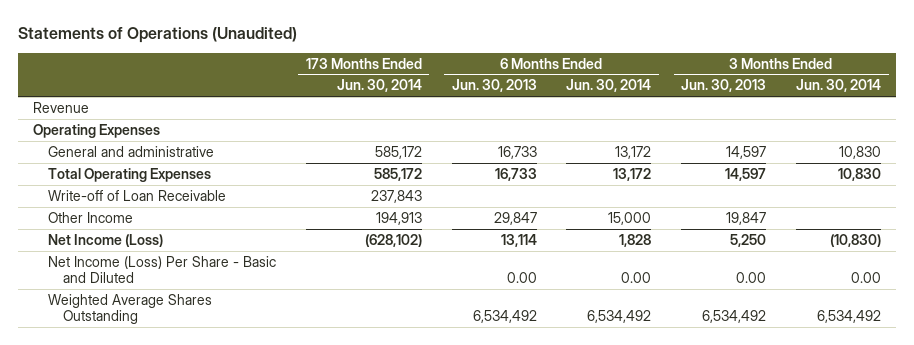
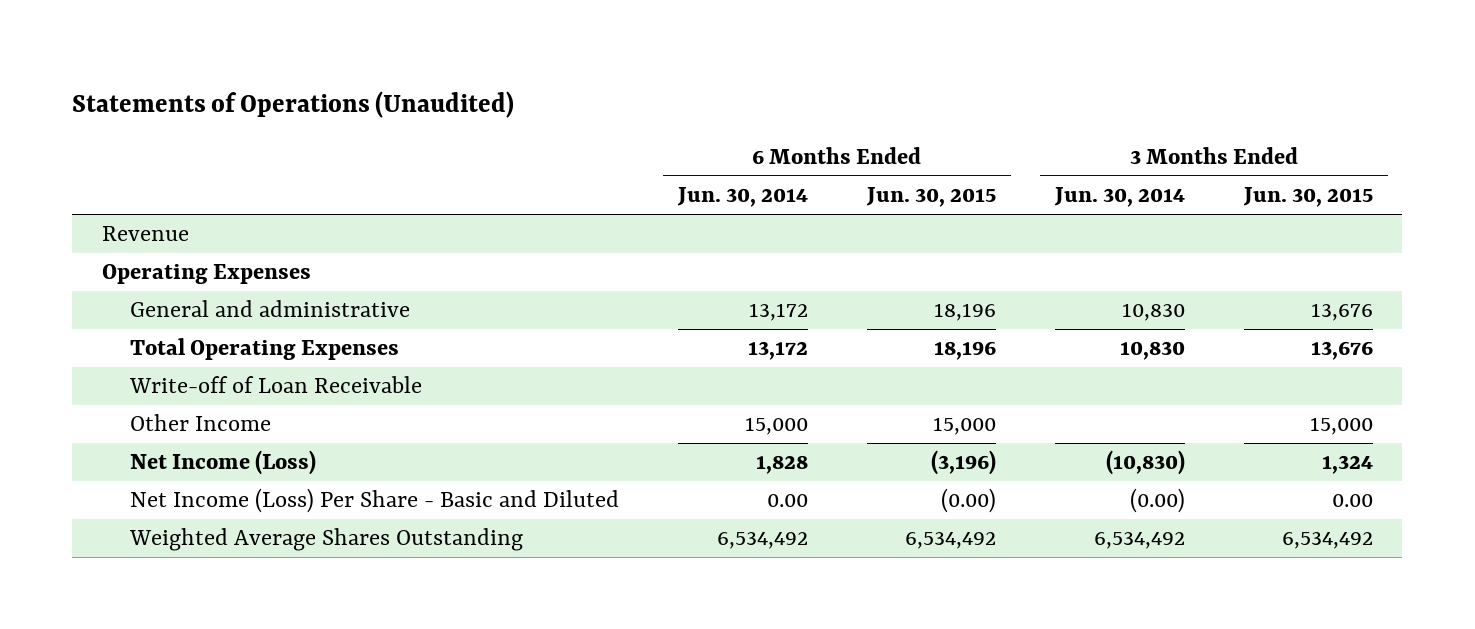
- | 173 Months Ended Jun. 30, 2014 | 6 Months Ended Jun. 30, 2013 | 6 Months Ended Jun. 30, 2014 | 3 Months Ended Jun. 30, 2013 | 3 Months Ended Jun. 30, 2014
+ | 6 Months Ended Jun. 30, 2014 | 6 Months Ended Jun. 30, 2015 | 3 Months Ended Jun. 30, 2014 | 3 Months Ended Jun. 30, 2015
- Net Income (Loss) Per Share - Basic and Diluted | | 0.00 | 0.00 | 0.00 | 0.00
+ Net Income (Loss) Per Share - Basic and Diluted | 0.00 | (0.00) | (0.00) | 0.00

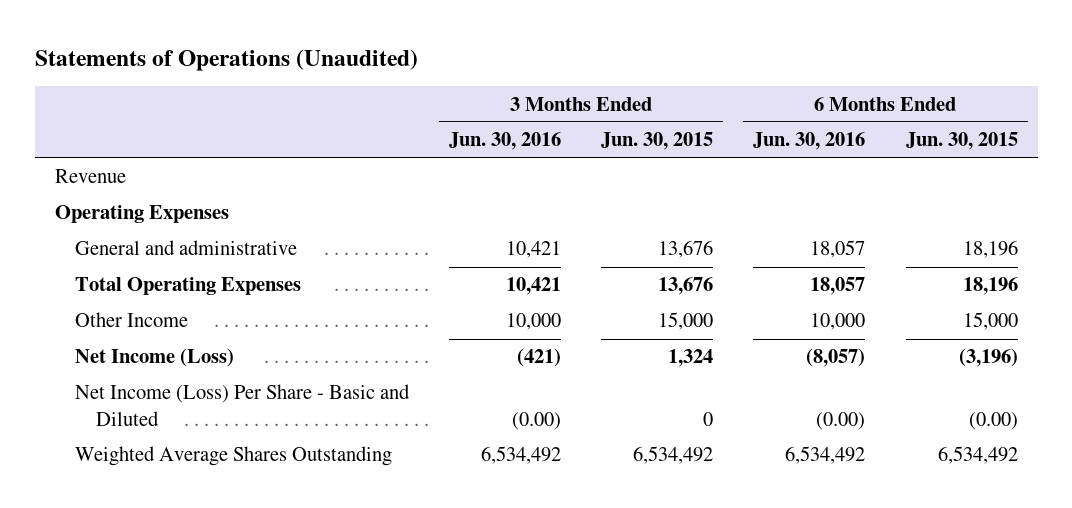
- | 6 Months Ended Jun. 30, 2014 | 6 Months Ended Jun. 30, 2015 | 3 Months Ended Jun. 30, 2014 | 3 Months Ended Jun. 30, 2015
+ | 3 Months Ended Jun. 30, 2016 | 3 Months Ended Jun. 30, 2015 | 6 Months Ended Jun. 30, 2016 | 6 Months Ended Jun. 30, 2015
- Write-off of Loan Receivable
- Net Income (Loss) Per Share - Basic and Diluted | 0.00 | (0.00) | (0.00) | 0.00
+ Net Income (Loss) Per Share - Basic and Diluted | (0.00) | 0 | (0.00) | (0.00)

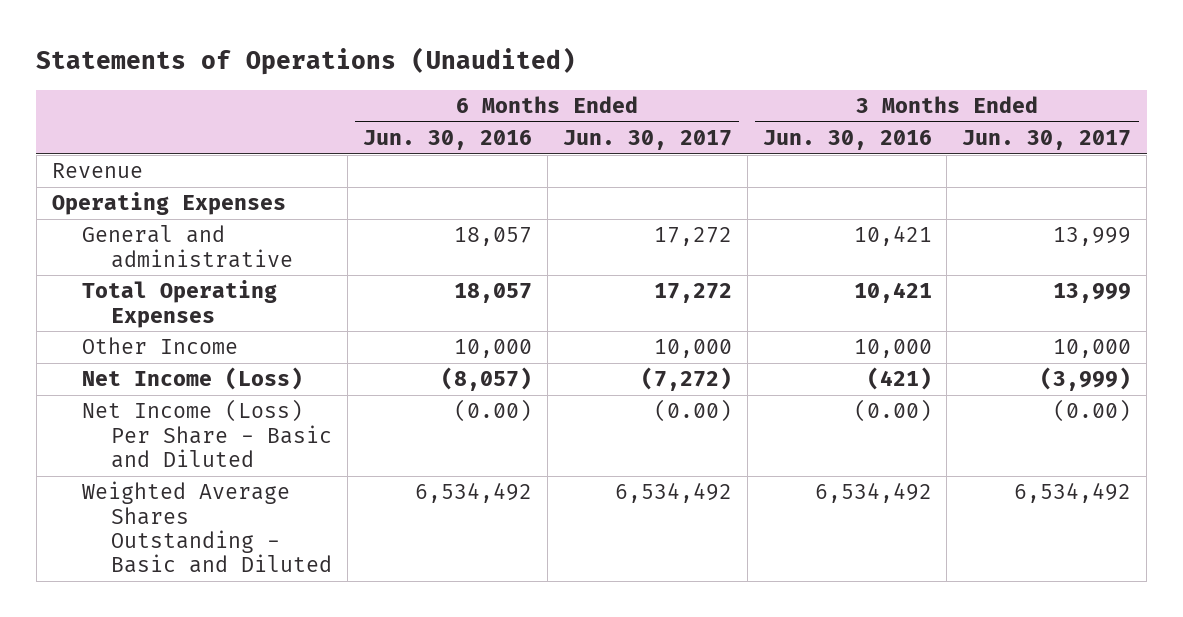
- | 3 Months Ended Jun. 30, 2016 | 3 Months Ended Jun. 30, 2015 | 6 Months Ended Jun. 30, 2016 | 6 Months Ended Jun. 30, 2015
+ | 6 Months Ended Jun. 30, 2016 | 6 Months Ended Jun. 30, 2017 | 3 Months Ended Jun. 30, 2016 | 3 Months Ended Jun. 30, 2017
- Weighted Average Shares Outstanding | 6,534,492 | 6,534,492 | 6,534,492 | 6,534,492
+ Weighted Average Shares Outstanding - Basic and Diluted | 6,534,492 | 6,534,492 | 6,534,492 | 6,534,492

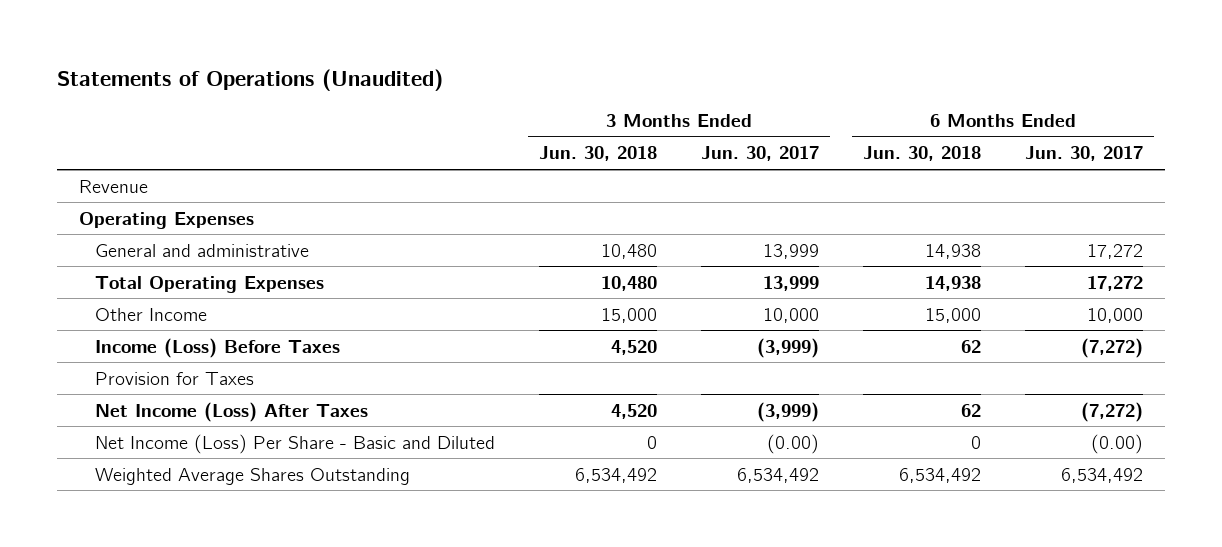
- | 6 Months Ended Jun. 30, 2016 | 6 Months Ended Jun. 30, 2017 | 3 Months Ended Jun. 30, 2016 | 3 Months Ended Jun. 30, 2017
+ | 3 Months Ended Jun. 30, 2018 | 3 Months Ended Jun. 30, 2017 | 6 Months Ended Jun. 30, 2018 | 6 Months Ended Jun. 30, 2017
- Net Income (Loss) | (8,057) | (7,272) | (421) | (3,999)
+ Income (Loss) Before Taxes | 4,520 | (3,999) | 62 | (7,272)
+ Provision for Taxes
+ Net Income (Loss) After Taxes | 4,520 | (3,999) | 62 | (7,272)
- Weighted Average Shares Outstanding - Basic and Diluted | 6,534,492 | 6,534,492 | 6,534,492 | 6,534,492
+ Weighted Average Shares Outstanding | 6,534,492 | 6,534,492 | 6,534,492 | 6,534,492

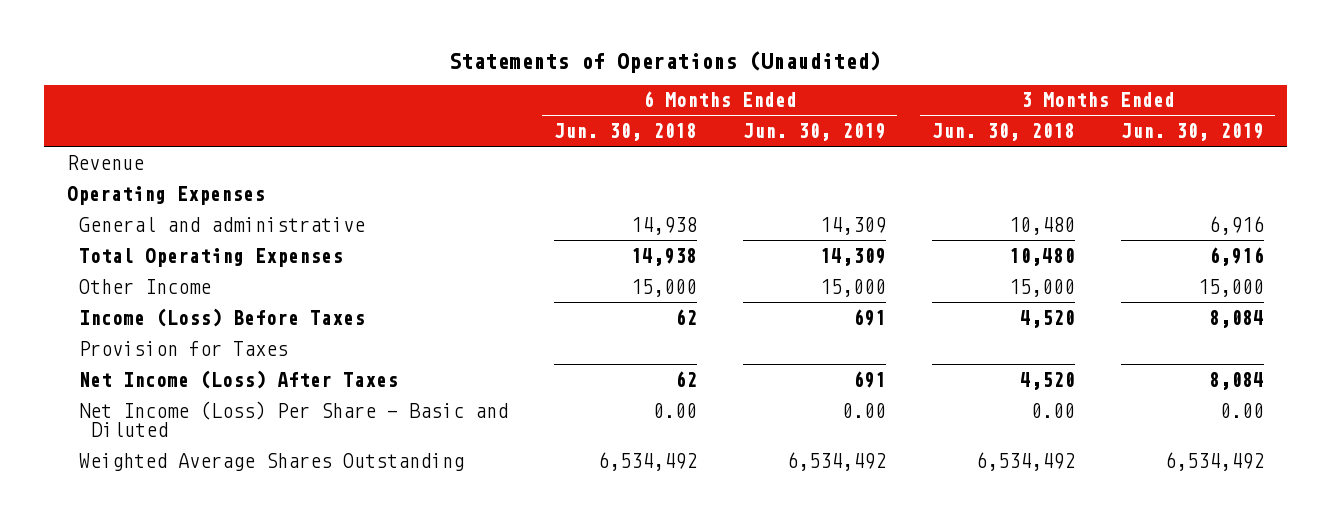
- | 3 Months Ended Jun. 30, 2018 | 3 Months Ended Jun. 30, 2017 | 6 Months Ended Jun. 30, 2018 | 6 Months Ended Jun. 30, 2017
+ | 6 Months Ended Jun. 30, 2018 | 6 Months Ended Jun. 30, 2019 | 3 Months Ended Jun. 30, 2018 | 3 Months Ended Jun. 30, 2019
- Net Income (Loss) Per Share - Basic and Diluted | 0 | (0.00) | 0 | (0.00)
+ Net Income (Loss) Per Share - Basic and Diluted | 0.00 | 0.00 | 0.00 | 0.00

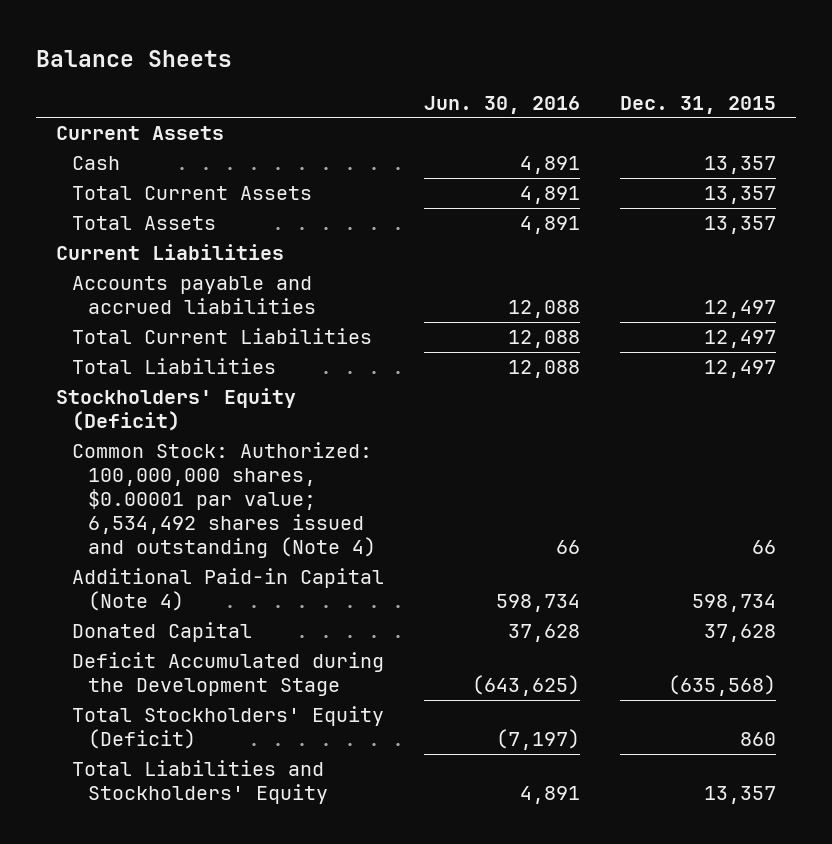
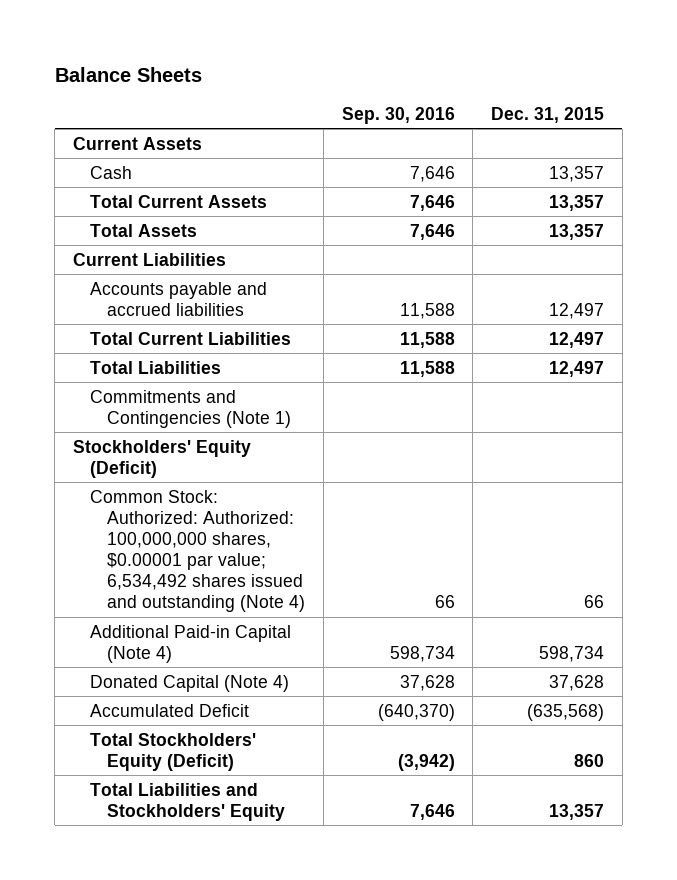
- | Jun. 30, 2016 | Dec. 31, 2015
+ | Sep. 30, 2016 | Dec. 31, 2015
+ Commitments and Contingencies (Note 1)
- Common Stock: Authorized: 100,000,000 shares, $0.00001 par value; 6,534,492 shares issued and outstanding (Note 4) | 66 | 66
+ Common Stock: Authorized: Authorized: 100,000,000 shares, $0.00001 par value; 6,534,492 shares issued and outstanding (Note 4) | 66 | 66
- Donated Capital | 37,628 | 37,628
- Deficit Accumulated during the Development Stage | (643,625) | (635,568)
+ Donated Capital (Note 4) | 37,628 | 37,628
+ Accumulated Deficit | (640,370) | (635,568)

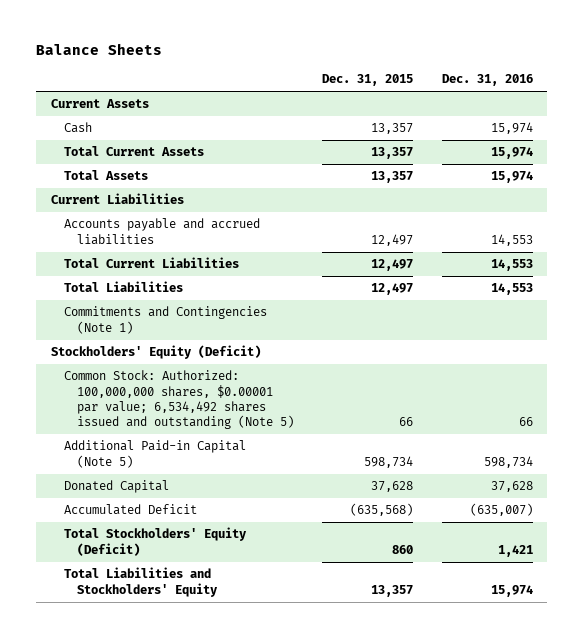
- | Sep. 30, 2016 | Dec. 31, 2015
+ | Dec. 31, 2015 | Dec. 31, 2016
- Common Stock: Authorized: Authorized: 100,000,000 shares, $0.00001 par value; 6,534,492 shares issued and outstanding (Note 4) | 66 | 66
- Additional Paid-in Capital (Note 4) | 598,734 | 598,734
- Donated Capital (Note 4) | 37,628 | 37,628
+ Common Stock: Authorized: 100,000,000 shares, $0.00001 par value; 6,534,492 shares issued and outstanding (Note 5) | 66 | 66
+ Additional Paid-in Capital (Note 5) | 598,734 | 598,734
+ Donated Capital | 37,628 | 37,628

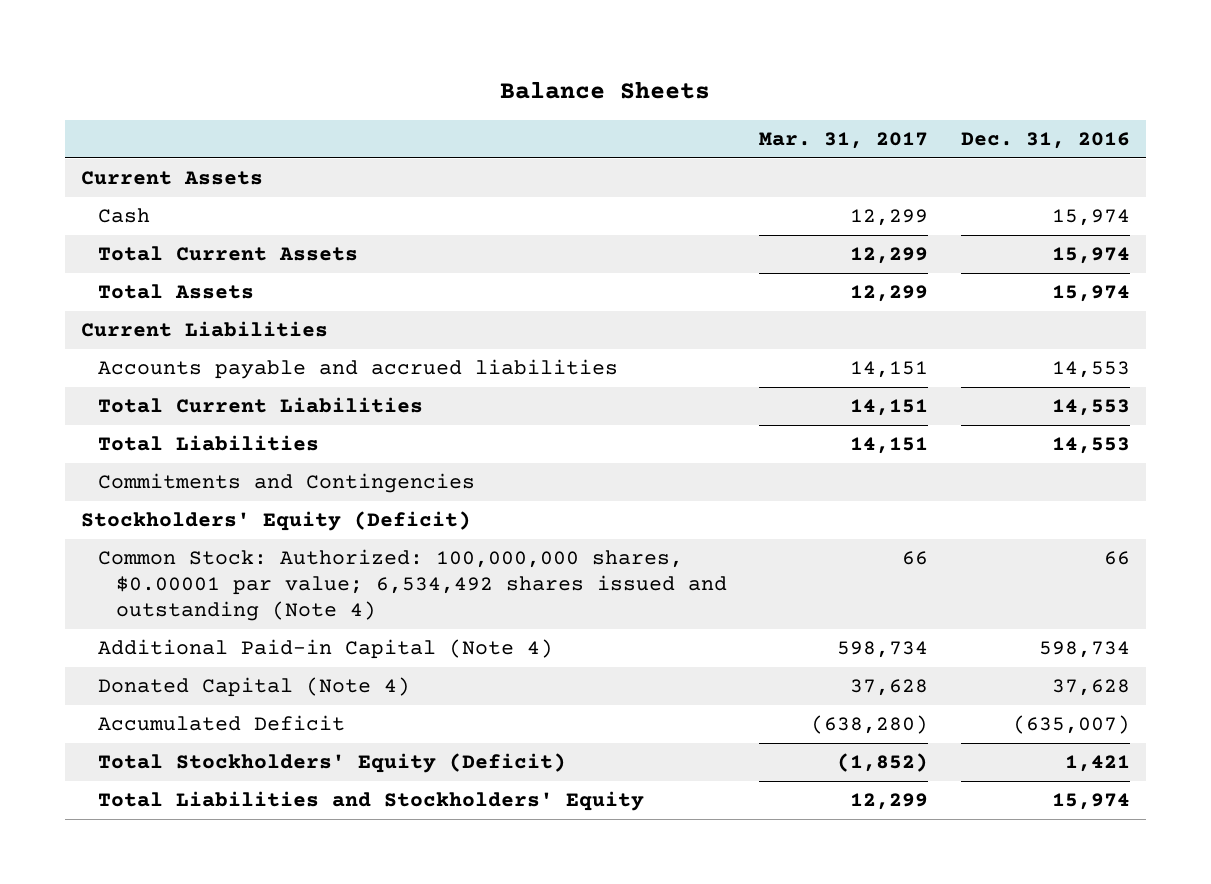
- | Dec. 31, 2015 | Dec. 31, 2016
+ | Mar. 31, 2017 | Dec. 31, 2016
- Commitments and Contingencies (Note 1)
+ Commitments and Contingencies
- Common Stock: Authorized: 100,000,000 shares, $0.00001 par value; 6,534,492 shares issued and outstanding (Note 5) | 66 | 66
- Additional Paid-in Capital (Note 5) | 598,734 | 598,734
- Donated Capital | 37,628 | 37,628
+ Common Stock: Authorized: 100,000,000 shares, $0.00001 par value; 6,534,492 shares issued and outstanding (Note 4) | 66 | 66
+ Additional Paid-in Capital (Note 4) | 598,734 | 598,734
+ Donated Capital (Note 4) | 37,628 | 37,628

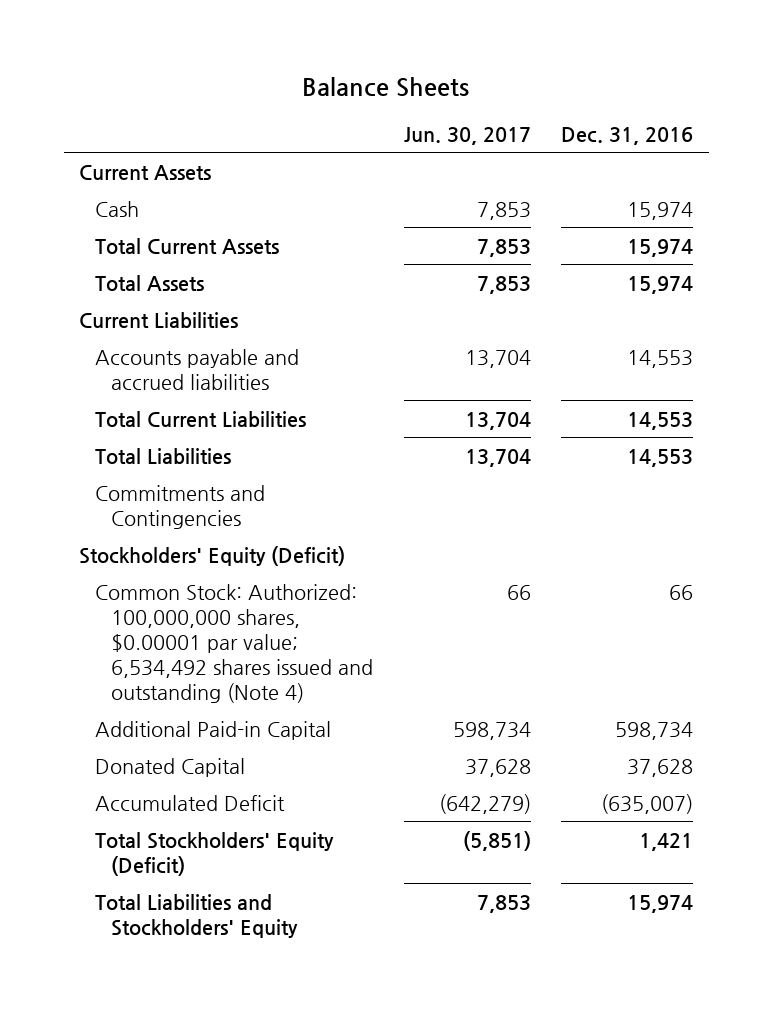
- | Mar. 31, 2017 | Dec. 31, 2016
+ | Jun. 30, 2017 | Dec. 31, 2016
- Additional Paid-in Capital (Note 4) | 598,734 | 598,734
- Donated Capital (Note 4) | 37,628 | 37,628
+ Additional Paid-in Capital | 598,734 | 598,734
+ Donated Capital | 37,628 | 37,628

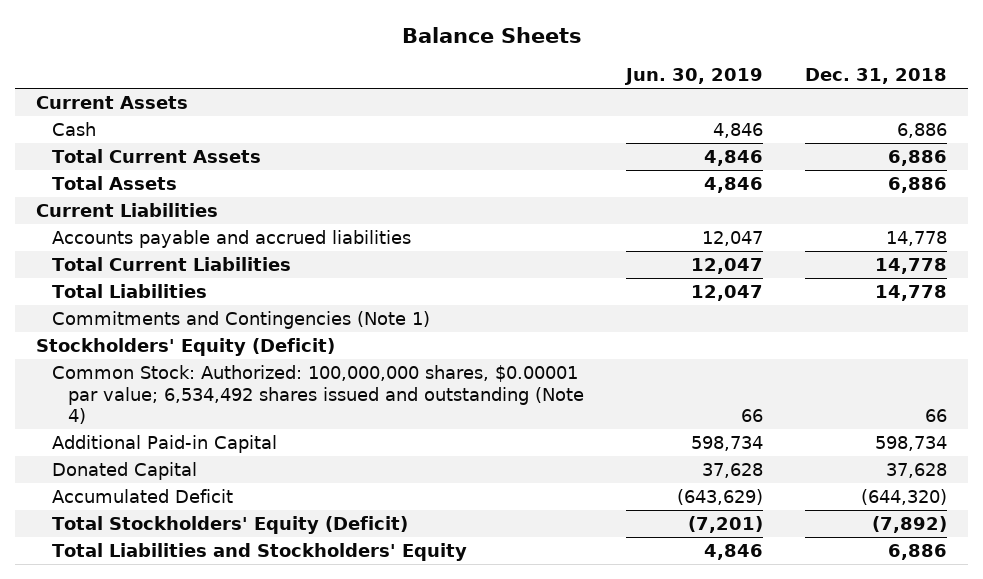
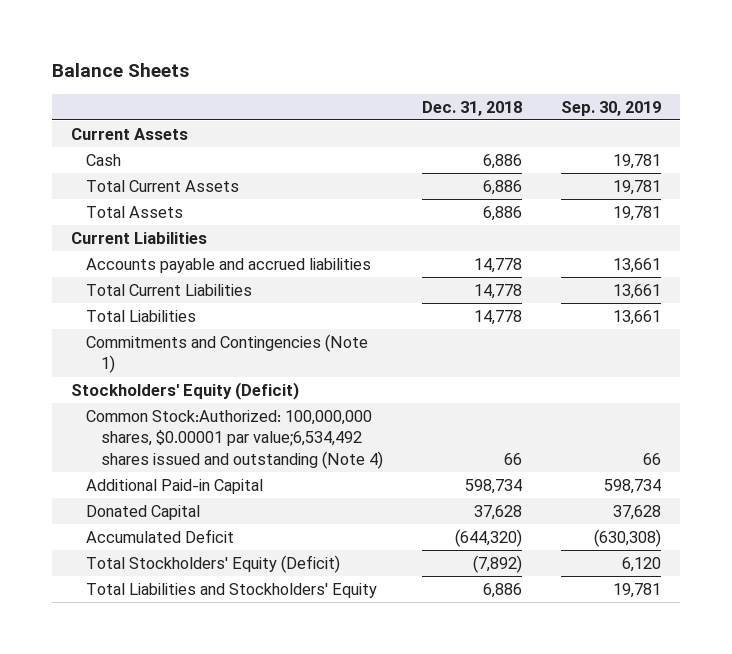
- | Jun. 30, 2019 | Dec. 31, 2018
+ | Dec. 31, 2018 | Sep. 30, 2019
- Common Stock: Authorized: 100,000,000 shares, $0.00001 par value; 6,534,492 shares issued and outstanding (Note 4) | 66 | 66
+ Common Stock:Authorized: 100,000,000 shares, $0.00001 par value;6,534,492 shares issued and outstanding (Note 4) | 66 | 66

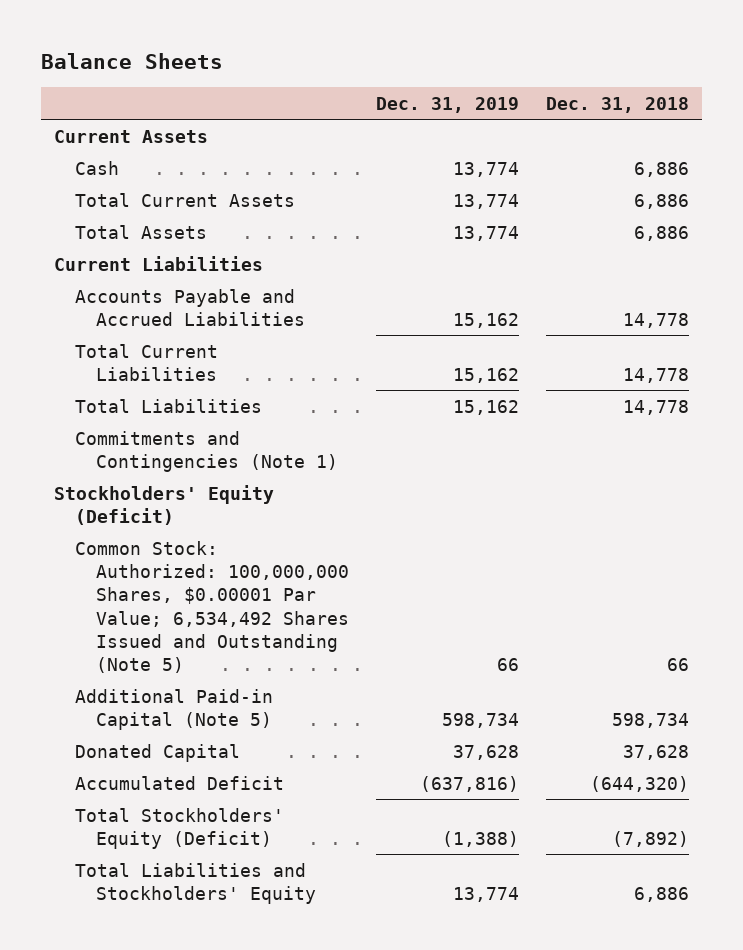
- | Dec. 31, 2018 | Sep. 30, 2019
+ | Dec. 31, 2019 | Dec. 31, 2018
- Accounts payable and accrued liabilities | 14,778 | 13,661
+ Accounts Payable and Accrued Liabilities | 15,162 | 14,778
- Common Stock:Authorized: 100,000,000 shares, $0.00001 par value;6,534,492 shares issued and outstanding (Note 4) | 66 | 66
- Additional Paid-in Capital | 598,734 | 598,734
+ Common Stock: Authorized: 100,000,000 Shares, $0.00001 Par Value; 6,534,492 Shares Issued and Outstanding (Note 5) | 66 | 66
+ Additional Paid-in Capital (Note 5) | 598,734 | 598,734

